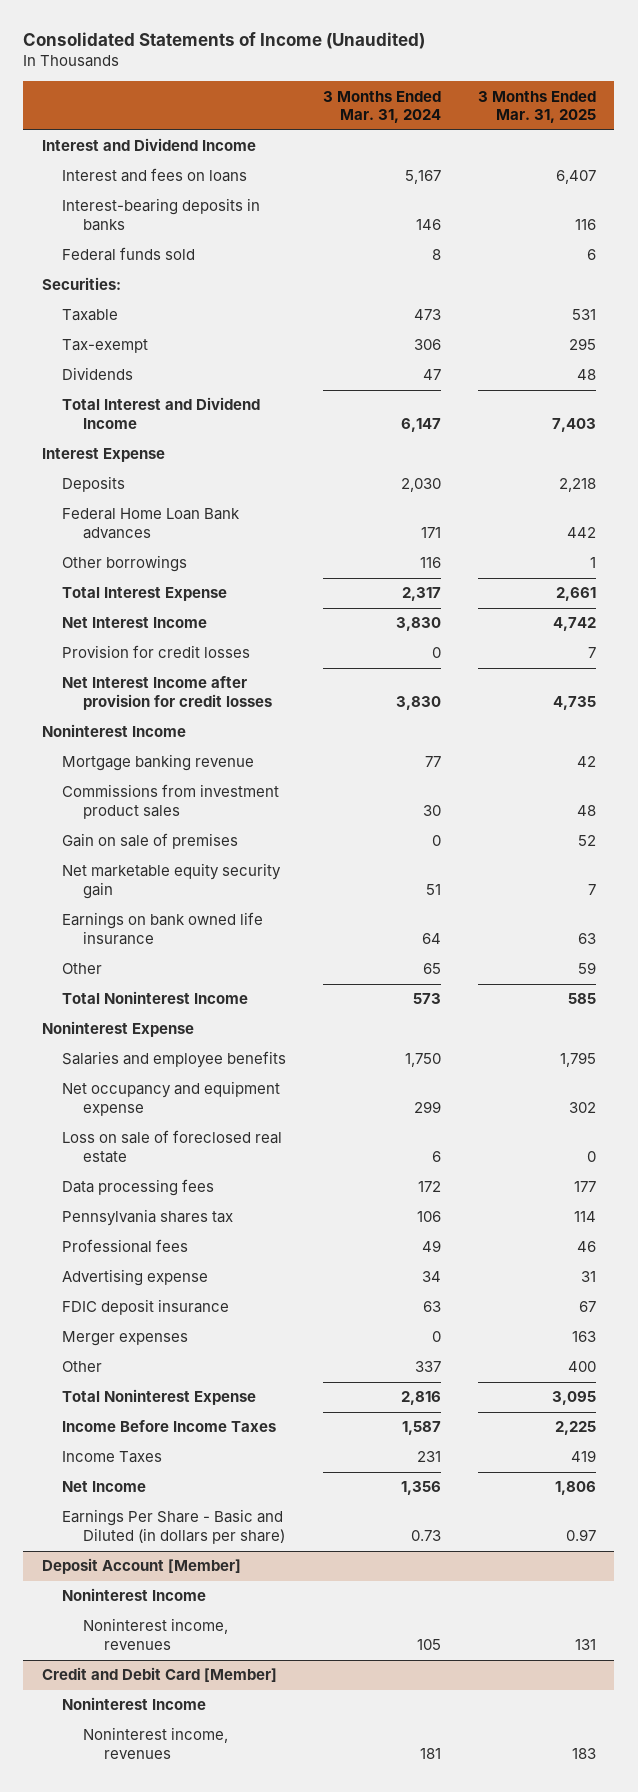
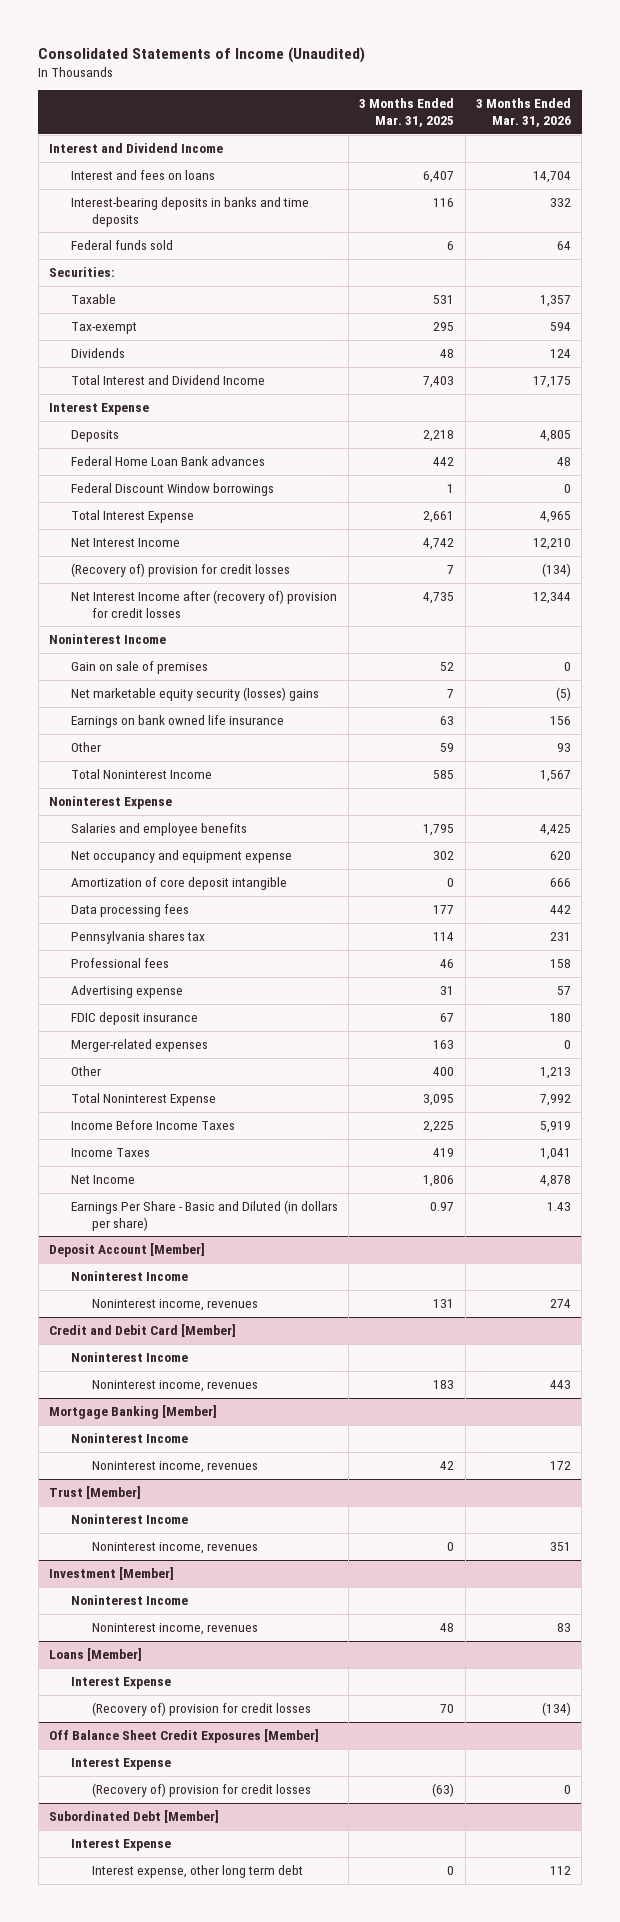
- | 3 Months Ended Mar. 31, 2024 | 3 Months Ended Mar. 31, 2025
+ | 3 Months Ended Mar. 31, 2025 | 3 Months Ended Mar. 31, 2026
- Interest-bearing deposits in banks | 146 | 116
+ Interest-bearing deposits in banks and time deposits | 116 | 332
- Other borrowings | 116 | 1
+ Federal Discount Window borrowings | 1 | 0
- Provision for credit losses | 0 | 7
- Net Interest Income after provision for credit losses | 3,830 | 4,735
+ (Recovery of) provision for credit losses | 7 | (134)
+ Net Interest Income after (recovery of) provision for credit losses | 4,735 | 12,344
- Mortgage banking revenue | 77 | 42
- Commissions from investment product sales | 30 | 48
- Net marketable equity security gain | 51 | 7
+ Net marketable equity security (losses) gains | 7 | (5)
- Loss on sale of foreclosed real estate | 6 | 0
+ Amortization of core deposit intangible | 0 | 666
- Merger expenses | 0 | 163
+ Merger-related expenses | 163 | 0
+ Mortgage Banking [Member]
+ Noninterest Income
+ Noninterest income, revenues | 42 | 172
+ Trust [Member]
+ Noninterest Income
+ Noninterest income, revenues | 0 | 351
+ Investment [Member]
+ Noninterest Income
+ Noninterest income, revenues | 48 | 83
+ Loans [Member]
+ Interest Expense
+ (Recovery of) provision for credit losses | 70 | (134)
+ Off Balance Sheet Credit Exposures [Member]
+ Interest Expense
+ (Recovery of) provision for credit losses | (63) | 0
+ Subordinated Debt [Member]
+ Interest Expense
+ Interest expense, other long term debt | 0 | 112

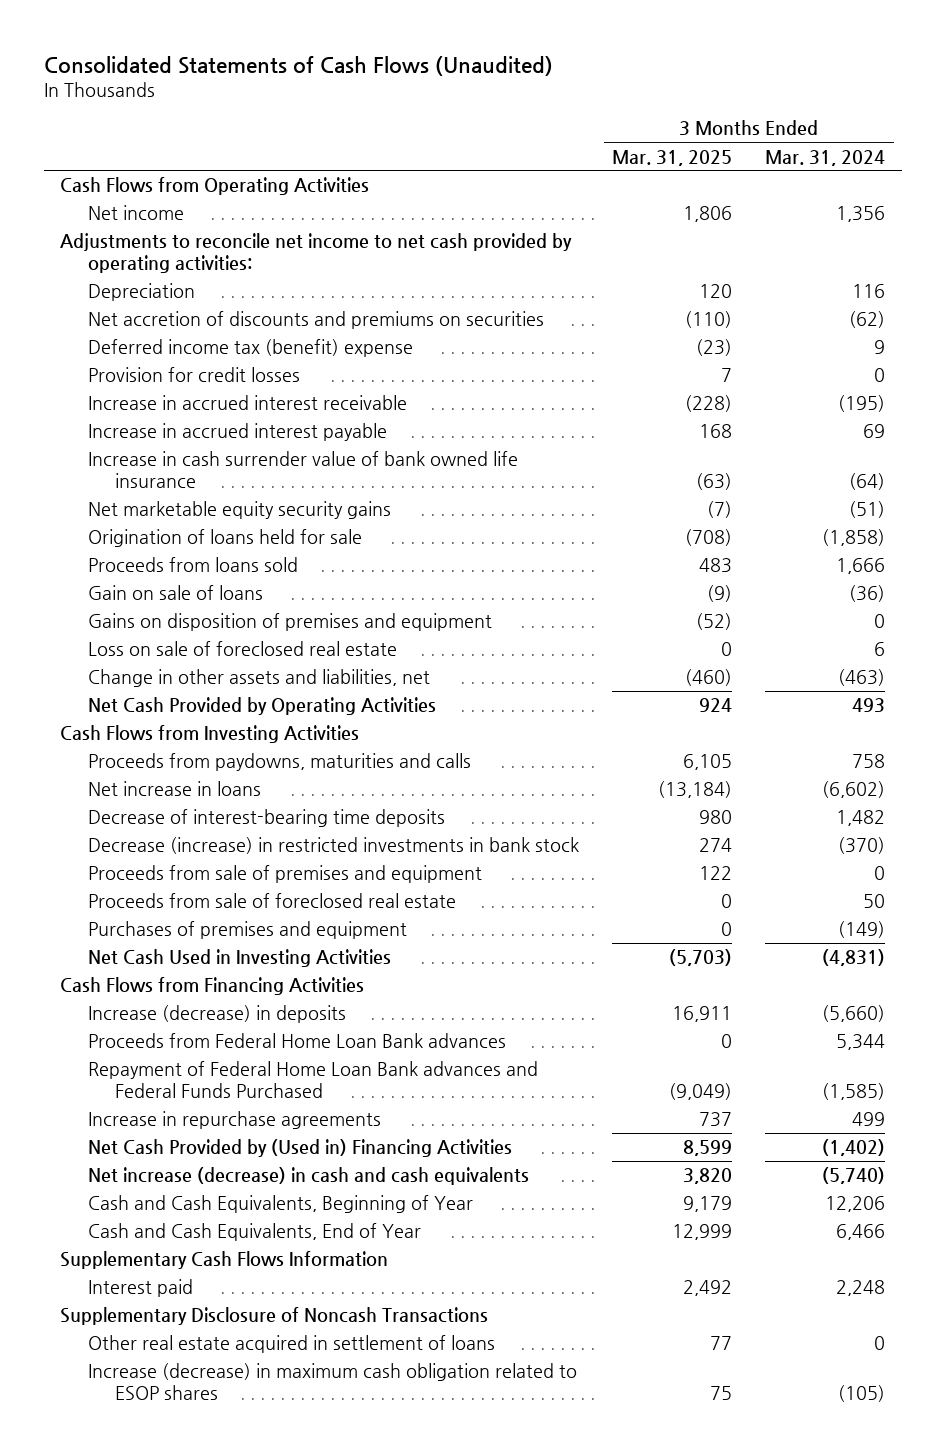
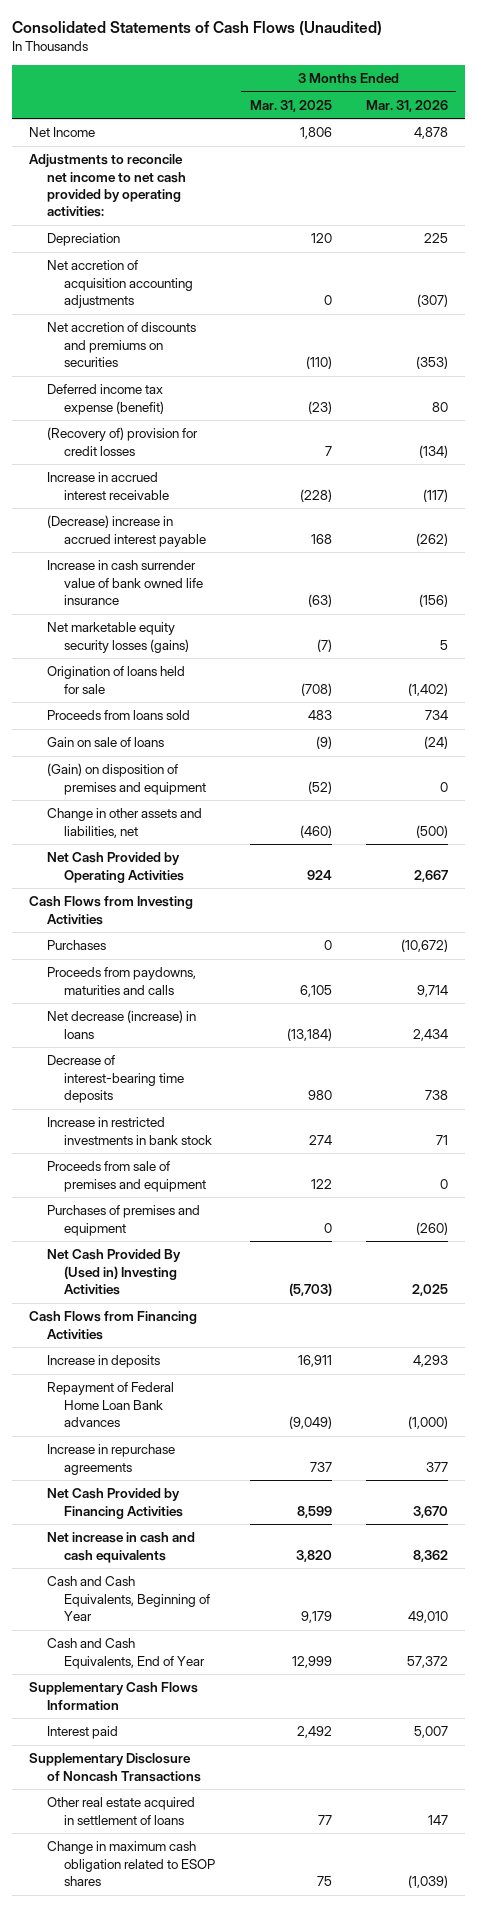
- | 3 Months Ended Mar. 31, 2025 | 3 Months Ended Mar. 31, 2024
+ | 3 Months Ended Mar. 31, 2025 | 3 Months Ended Mar. 31, 2026
- Cash Flows from Operating Activities
- Net income | 1,806 | 1,356
+ Net Income | 1,806 | 4,878
+ Net accretion of acquisition accounting adjustments | 0 | (307)
- Deferred income tax (benefit) expense | (23) | 9
- Provision for credit losses | 7 | 0
+ Deferred income tax expense (benefit) | (23) | 80
+ (Recovery of) provision for credit losses | 7 | (134)
- Increase in accrued interest payable | 168 | 69
+ (Decrease) increase in accrued interest payable | 168 | (262)
- Net marketable equity security gains | (7) | (51)
+ Net marketable equity security losses (gains) | (7) | 5
- Gains on disposition of premises and equipment | (52) | 0
- Loss on sale of foreclosed real estate | 0 | 6
+ (Gain) on disposition of premises and equipment | (52) | 0
+ Purchases | 0 | (10,672)
- Net increase in loans | (13,184) | (6,602)
+ Net decrease (increase) in loans | (13,184) | 2,434
- Decrease (increase) in restricted investments in bank stock | 274 | (370)
+ Increase in restricted investments in bank stock | 274 | 71
- Proceeds from sale of foreclosed real estate | 0 | 50
- Net Cash Used in Investing Activities | (5,703) | (4,831)
+ Net Cash Provided By (Used in) Investing Activities | (5,703) | 2,025
- Increase (decrease) in deposits | 16,911 | (5,660)
- Proceeds from Federal Home Loan Bank advances | 0 | 5,344
- Repayment of Federal Home Loan Bank advances and Federal Funds Purchased | (9,049) | (1,585)
+ Increase in deposits | 16,911 | 4,293
+ Repayment of Federal Home Loan Bank advances | (9,049) | (1,000)
- Net Cash Provided by (Used in) Financing Activities | 8,599 | (1,402)
- Net increase (decrease) in cash and cash equivalents | 3,820 | (5,740)
+ Net Cash Provided by Financing Activities | 8,599 | 3,670
+ Net increase in cash and cash equivalents | 3,820 | 8,362
- Increase (decrease) in maximum cash obligation related to ESOP shares | 75 | (105)
+ Change in maximum cash obligation related to ESOP shares | 75 | (1,039)

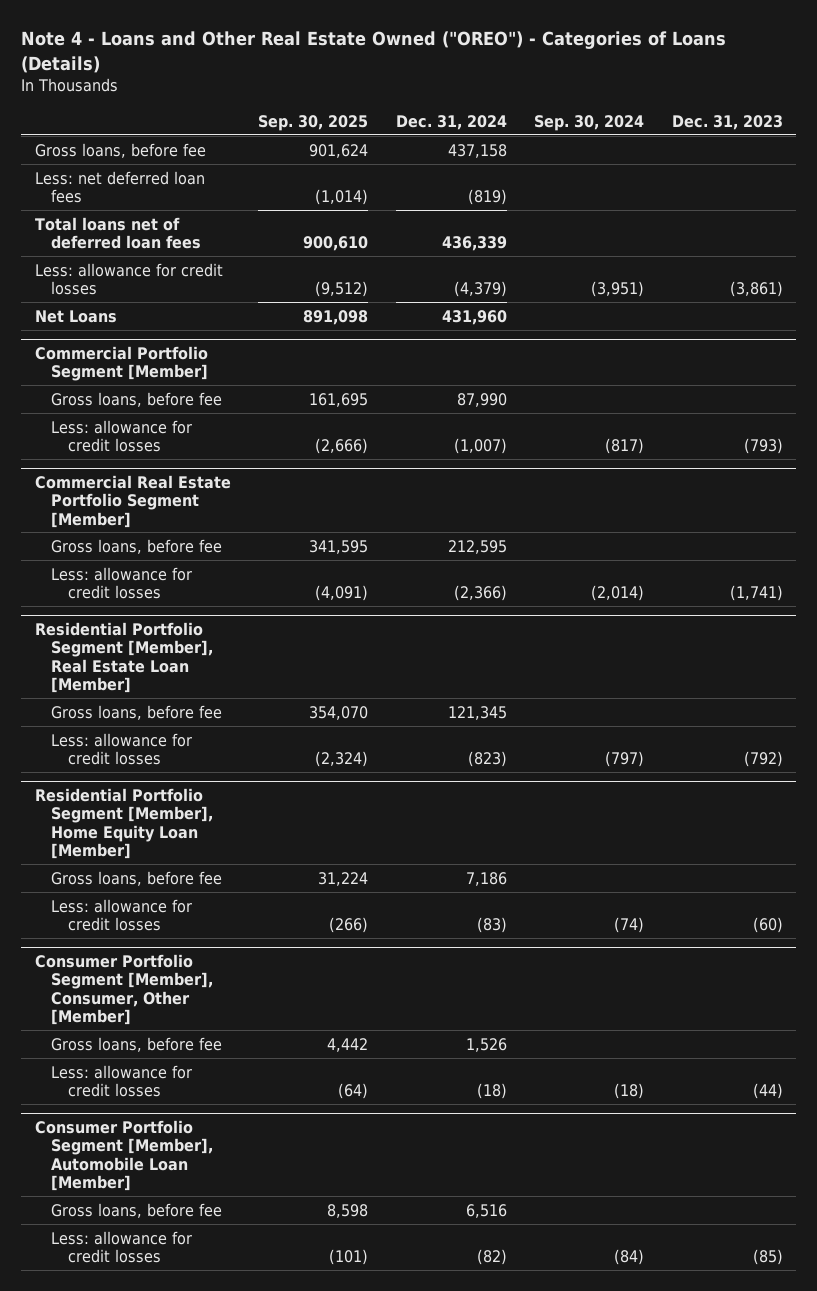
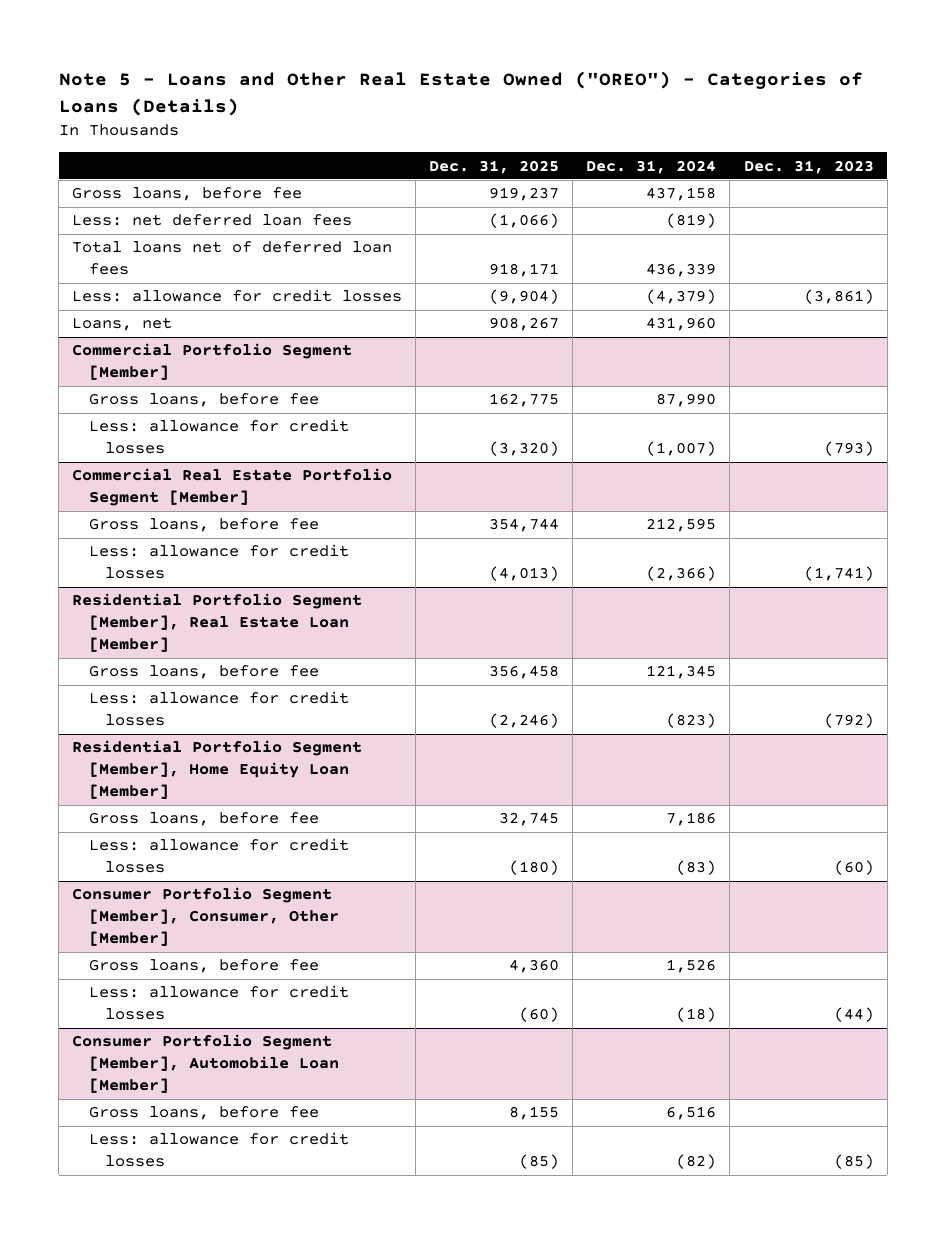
- Note 4 - Loans and Other Real Estate Owned ("OREO") - Categories of Loans (Details)
+ Note 5 - Loans and Other Real Estate Owned ("OREO") - Categories of Loans (Details)
- | Sep. 30, 2025 | Dec. 31, 2024 | Sep. 30, 2024 | Dec. 31, 2023
+ | Dec. 31, 2025 | Dec. 31, 2024 | Dec. 31, 2023
- Net Loans | 891,098 | 431,960 | |
+ Loans, net | 908,267 | 431,960 |

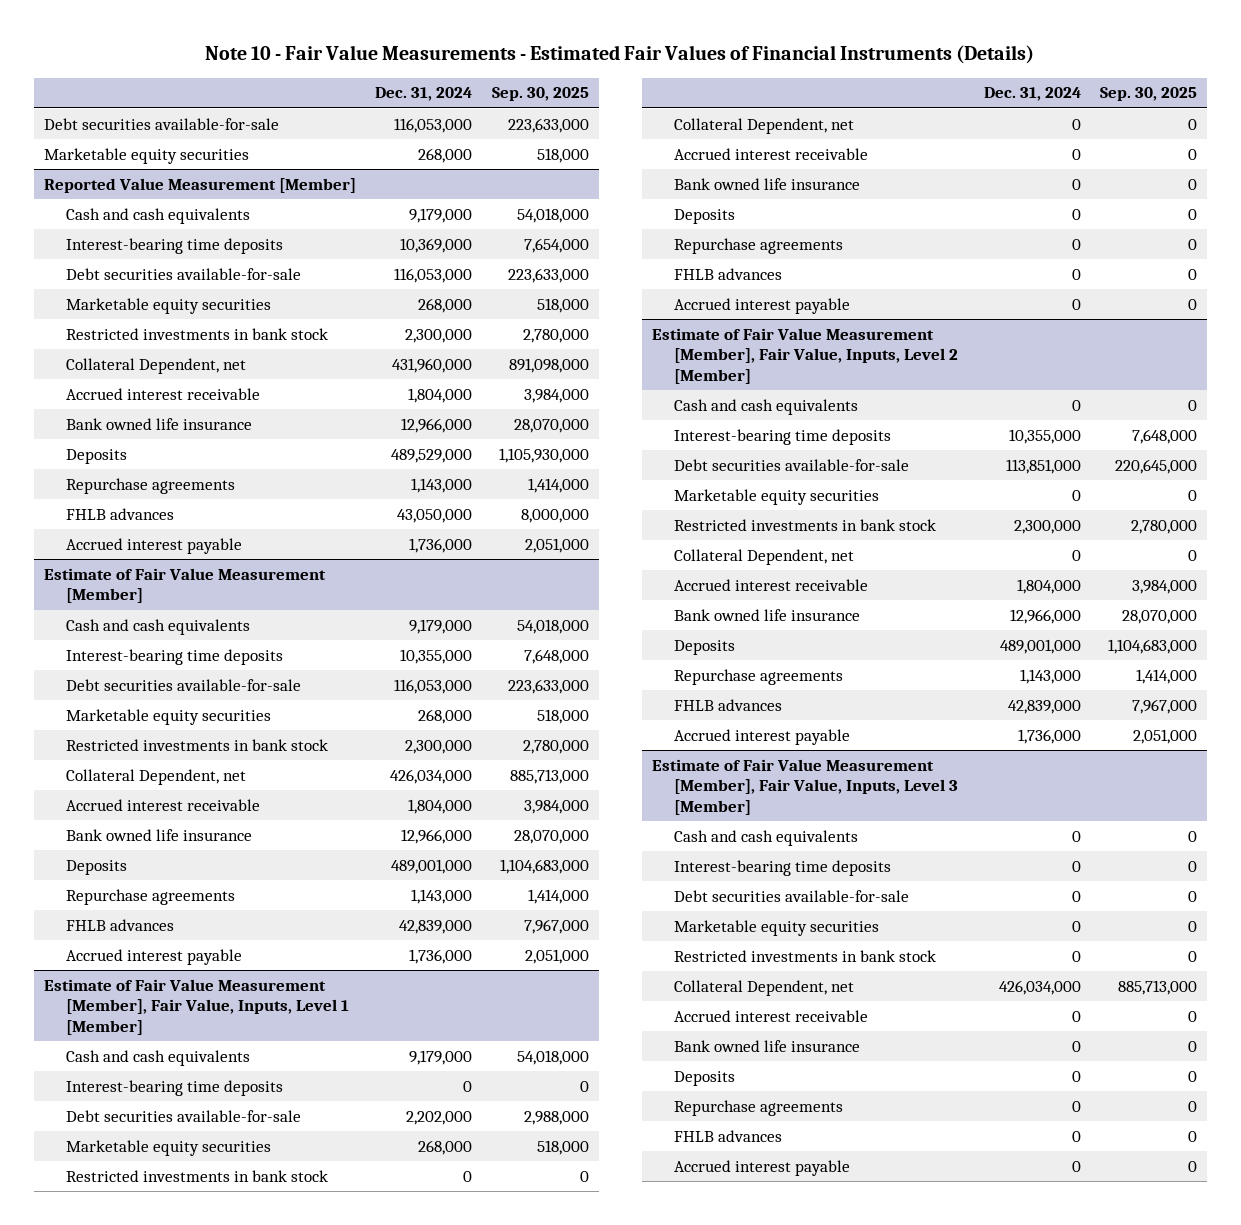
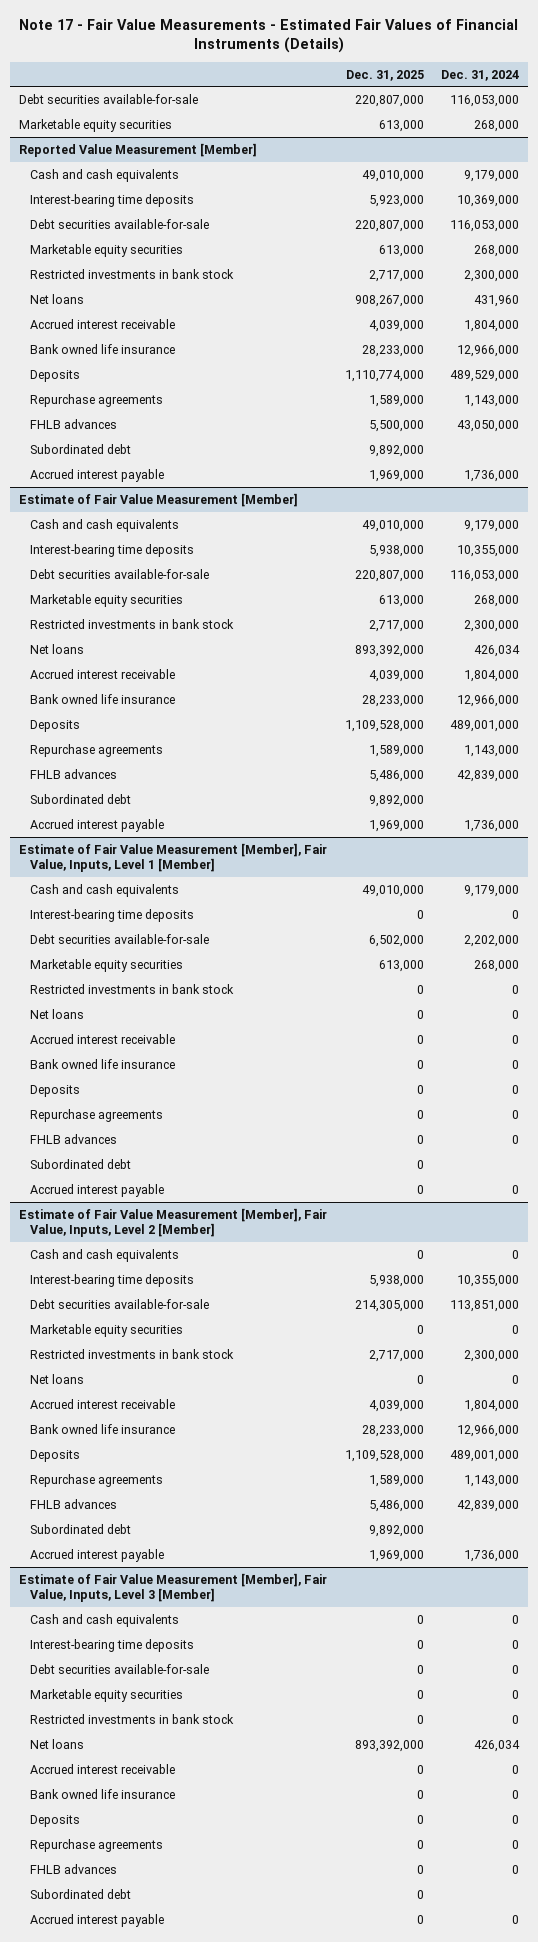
- Note 10 - Fair Value Measurements - Estimated Fair Values of Financial Instruments (Details)
+ Note 17 - Fair Value Measurements - Estimated Fair Values of Financial Instruments (Details)
- | Dec. 31, 2024 | Sep. 30, 2025
+ | Dec. 31, 2025 | Dec. 31, 2024
@ Reported Value Measurement [Member]
- Collateral Dependent, net | 431,960,000 | 891,098,000
+ Net loans | 908,267,000 | 431,960
+ Subordinated debt | 9,892,000 |
@ Estimate of Fair Value Measurement [Member]
- Collateral Dependent, net | 426,034,000 | 885,713,000
+ Net loans | 893,392,000 | 426,034
+ Subordinated debt | 9,892,000 |
@ Estimate of Fair Value Measurement [Member], Fair Value, Inputs, Level 1 [Member]
- Collateral Dependent, net | 0 | 0
+ Net loans | 0 | 0
+ Subordinated debt | 0 |
@ Estimate of Fair Value Measurement [Member], Fair Value, Inputs, Level 2 [Member]
- Collateral Dependent, net | 0 | 0
+ Net loans | 0 | 0
+ Subordinated debt | 9,892,000 |
@ Estimate of Fair Value Measurement [Member], Fair Value, Inputs, Level 3 [Member]
- Collateral Dependent, net | 426,034,000 | 885,713,000
+ Net loans | 893,392,000 | 426,034
+ Subordinated debt | 0 |

